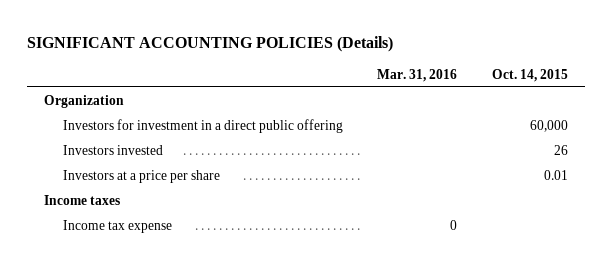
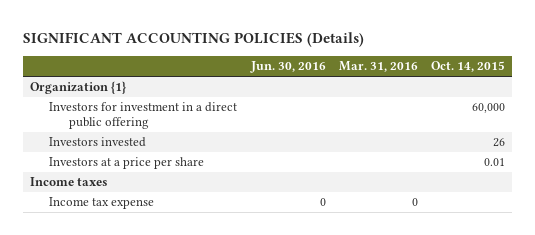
- | Mar. 31, 2016 | Oct. 14, 2015
+ | Jun. 30, 2016 | Mar. 31, 2016 | Oct. 14, 2015
- Organization
+ Organization {1}

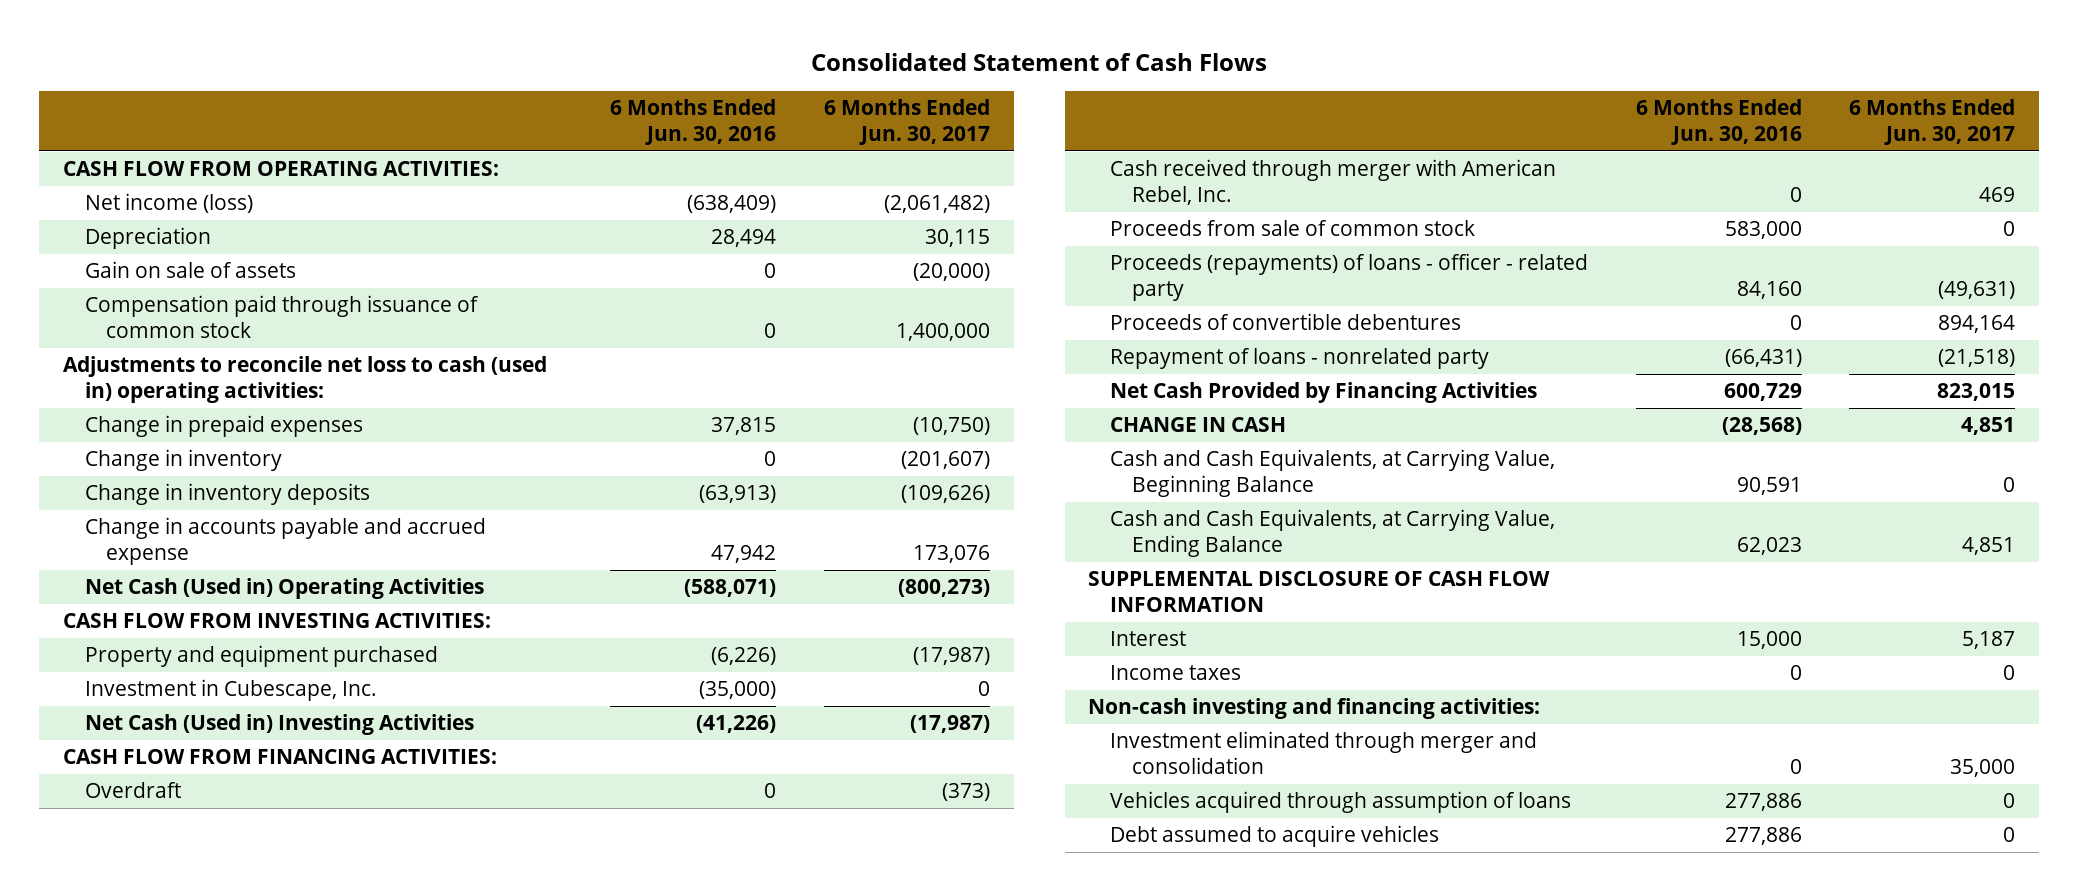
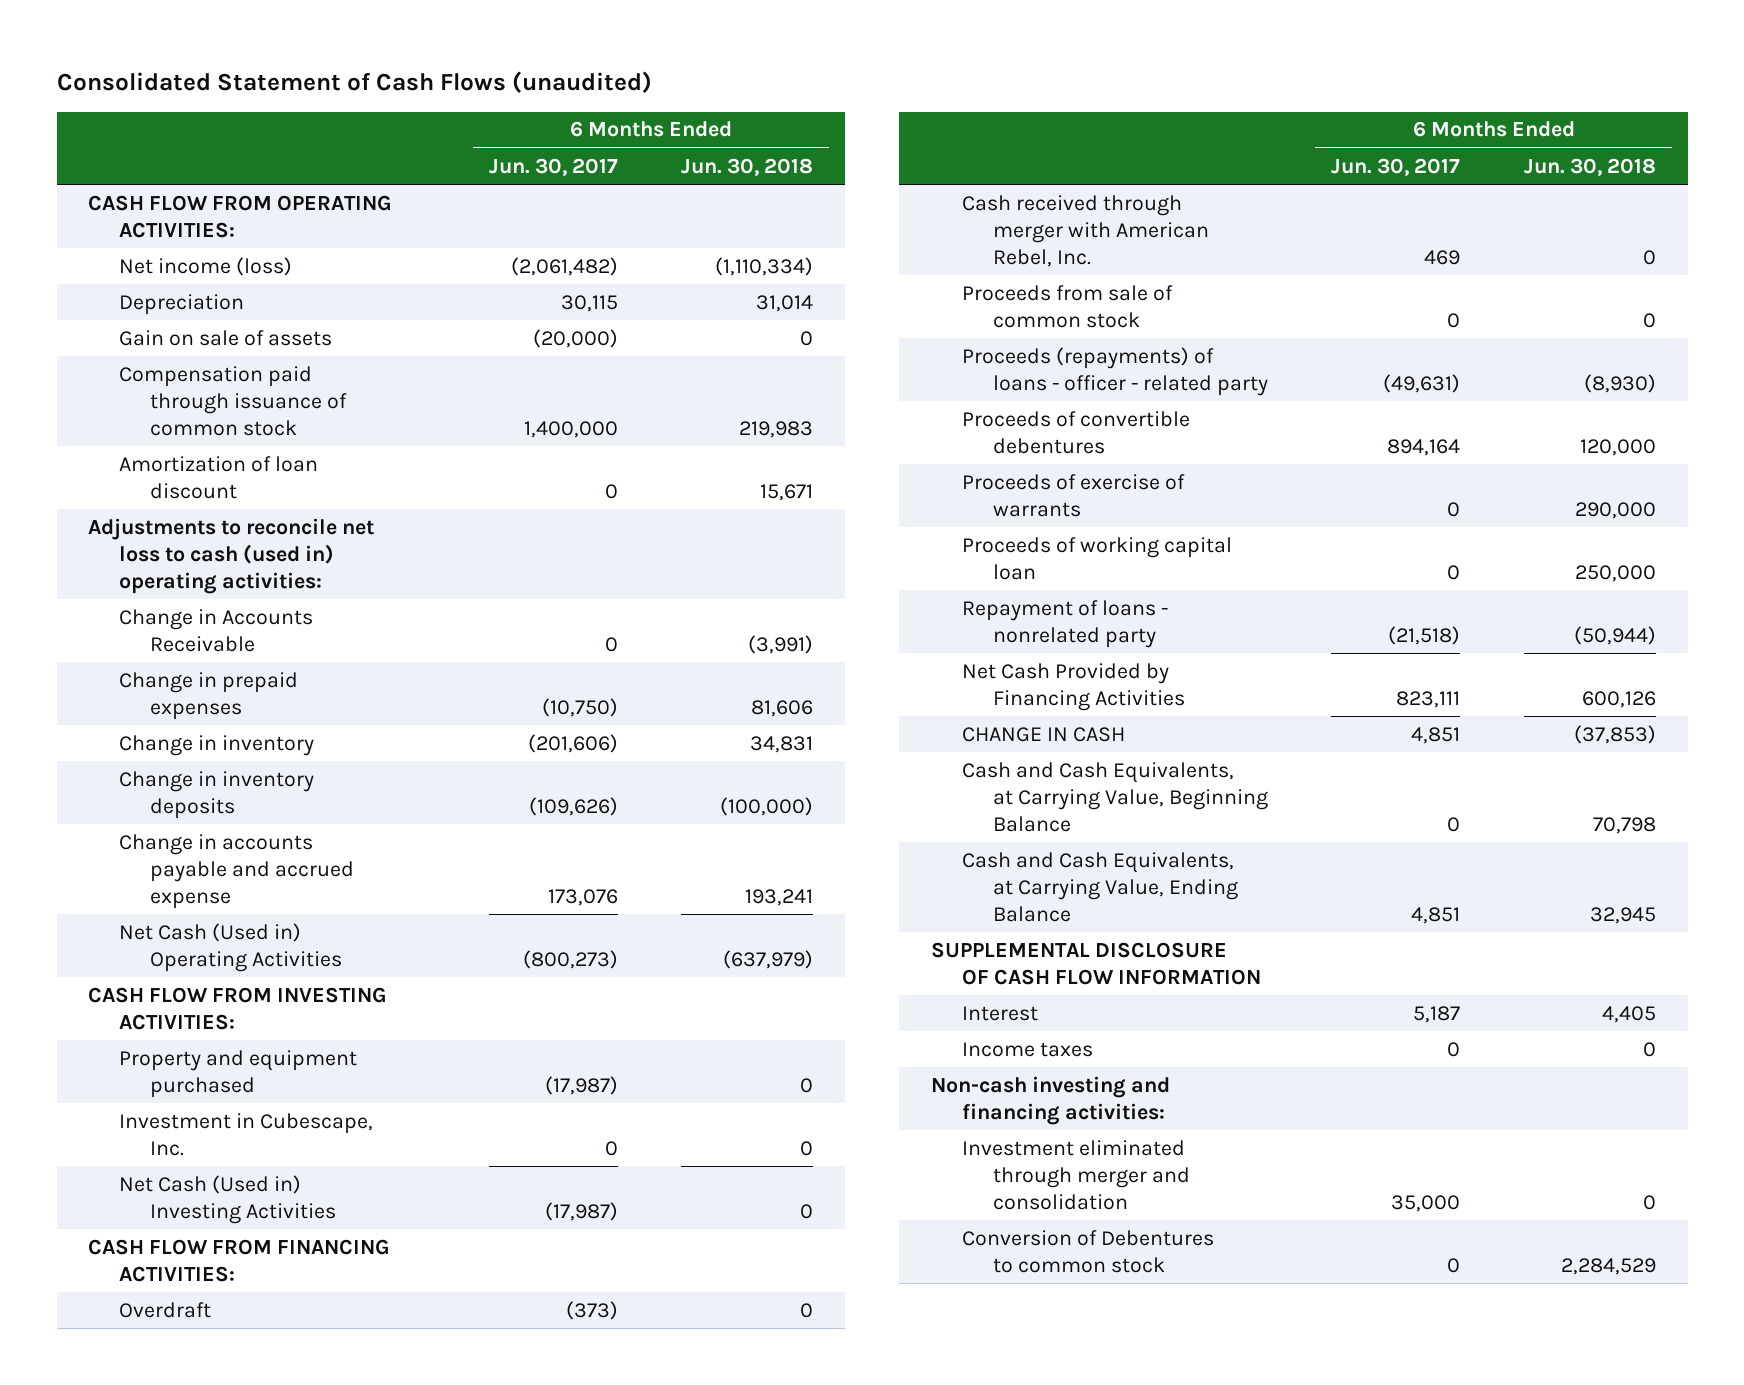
- Consolidated Statement of Cash Flows
+ Consolidated Statement of Cash Flows (unaudited)
- | 6 Months Ended Jun. 30, 2016 | 6 Months Ended Jun. 30, 2017
+ | 6 Months Ended Jun. 30, 2017 | 6 Months Ended Jun. 30, 2018
+ Amortization of loan discount | 0 | 15,671
+ Change in Accounts Receivable | 0 | (3,991)
- Change in inventory | 0 | (201,607)
+ Change in inventory | (201,606) | 34,831
+ Proceeds of exercise of warrants | 0 | 290,000
+ Proceeds of working capital loan | 0 | 250,000
- Net Cash Provided by Financing Activities | 600,729 | 823,015
+ Net Cash Provided by Financing Activities | 823,111 | 600,126
- Vehicles acquired through assumption of loans | 277,886 | 0
- Debt assumed to acquire vehicles | 277,886 | 0
+ Conversion of Debentures to common stock | 0 | 2,284,529

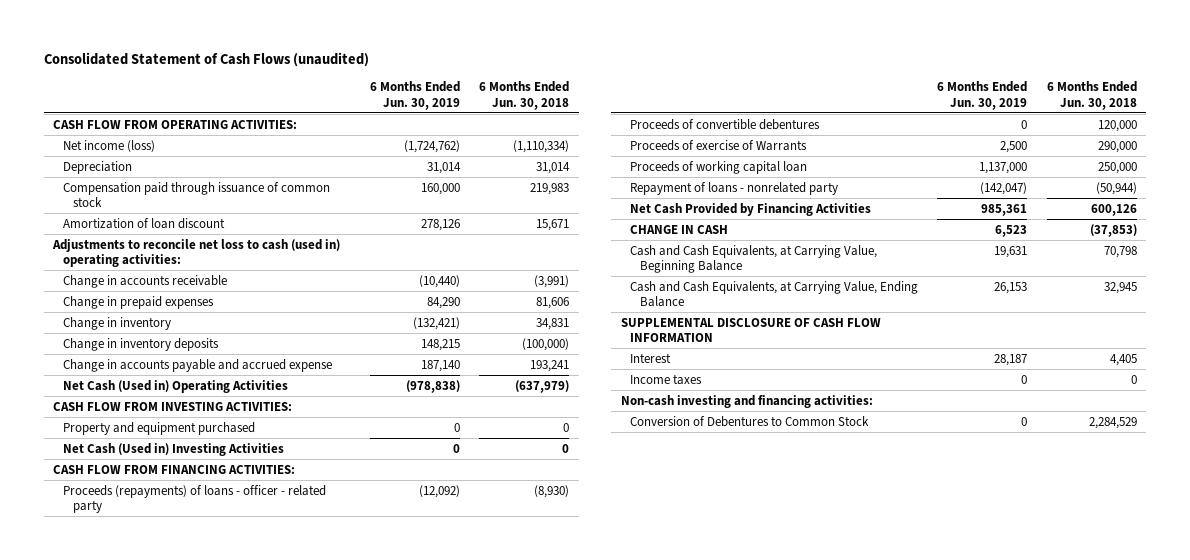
- | 6 Months Ended Jun. 30, 2017 | 6 Months Ended Jun. 30, 2018
+ | 6 Months Ended Jun. 30, 2019 | 6 Months Ended Jun. 30, 2018
- Gain on sale of assets | (20,000) | 0
- Change in Accounts Receivable | 0 | (3,991)
+ Change in accounts receivable | (10,440) | (3,991)
- Investment in Cubescape, Inc. | 0 | 0
- Overdraft | (373) | 0
- Cash received through merger with American Rebel, Inc. | 469 | 0
- Proceeds from sale of common stock | 0 | 0
- Proceeds of exercise of warrants | 0 | 290,000
+ Proceeds of exercise of Warrants | 2,500 | 290,000
- Investment eliminated through merger and consolidation | 35,000 | 0
- Conversion of Debentures to common stock | 0 | 2,284,529
+ Conversion of Debentures to Common Stock | 0 | 2,284,529

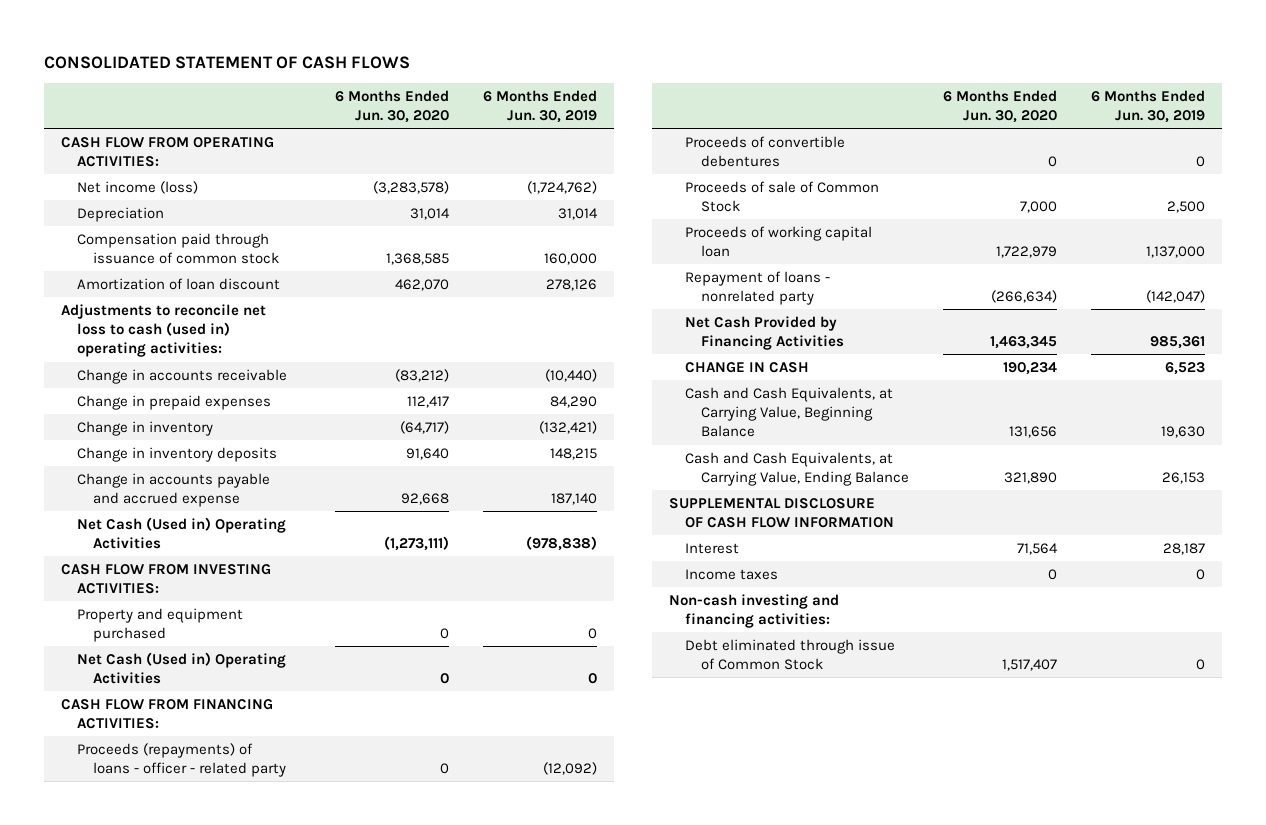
- Consolidated Statement of Cash Flows (unaudited)
+ CONSOLIDATED STATEMENT OF CASH FLOWS
- | 6 Months Ended Jun. 30, 2019 | 6 Months Ended Jun. 30, 2018
+ | 6 Months Ended Jun. 30, 2020 | 6 Months Ended Jun. 30, 2019
- Net Cash (Used in) Investing Activities | 0 | 0
+ Net Cash (Used in) Operating Activities | 0 | 0
- Proceeds of exercise of Warrants | 2,500 | 290,000
+ Proceeds of sale of Common Stock | 7,000 | 2,500
- Cash and Cash Equivalents, at Carrying Value, Beginning Balance | 19,631 | 70,798
+ Cash and Cash Equivalents, at Carrying Value, Beginning Balance | 131,656 | 19,630
- Conversion of Debentures to Common Stock | 0 | 2,284,529
+ Debt eliminated through issue of Common Stock | 1,517,407 | 0

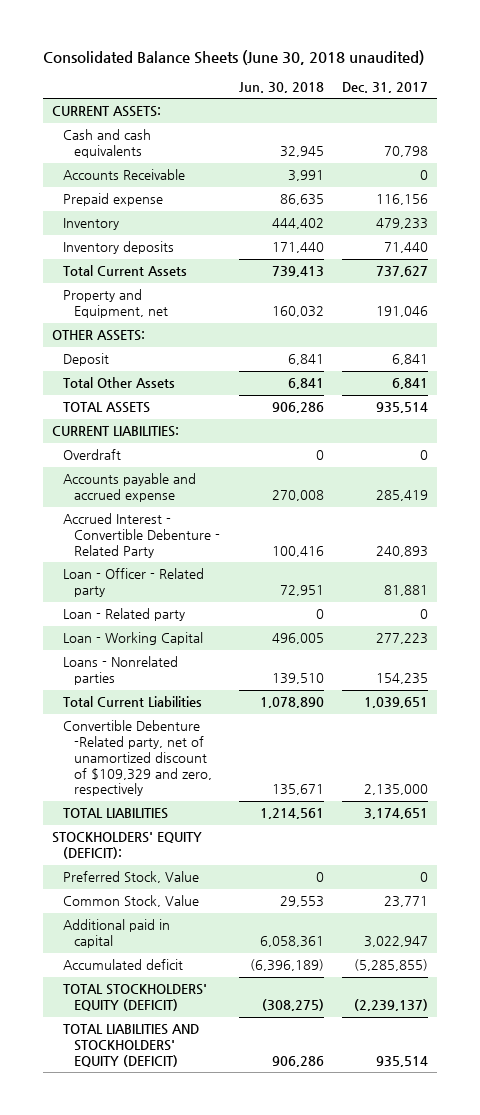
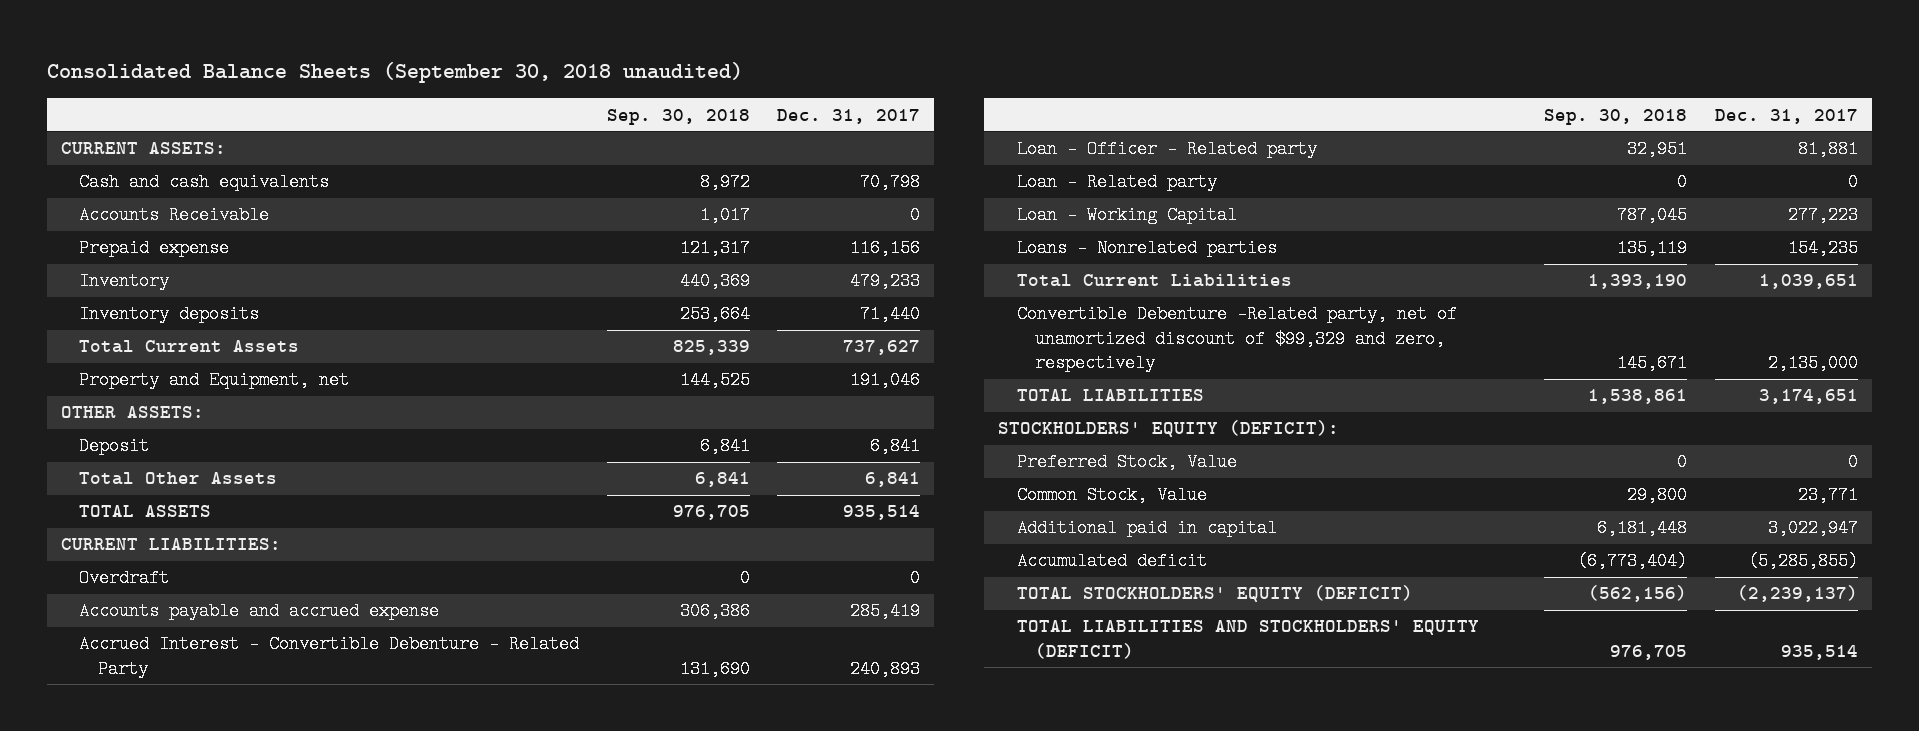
- Consolidated Balance Sheets (June 30, 2018 unaudited)
+ Consolidated Balance Sheets (September 30, 2018 unaudited)
- | Jun. 30, 2018 | Dec. 31, 2017
+ | Sep. 30, 2018 | Dec. 31, 2017
- Convertible Debenture -Related party, net of unamortized discount of $109,329 and zero, respectively | 135,671 | 2,135,000
+ Convertible Debenture -Related party, net of unamortized discount of $99,329 and zero, respectively | 145,671 | 2,135,000

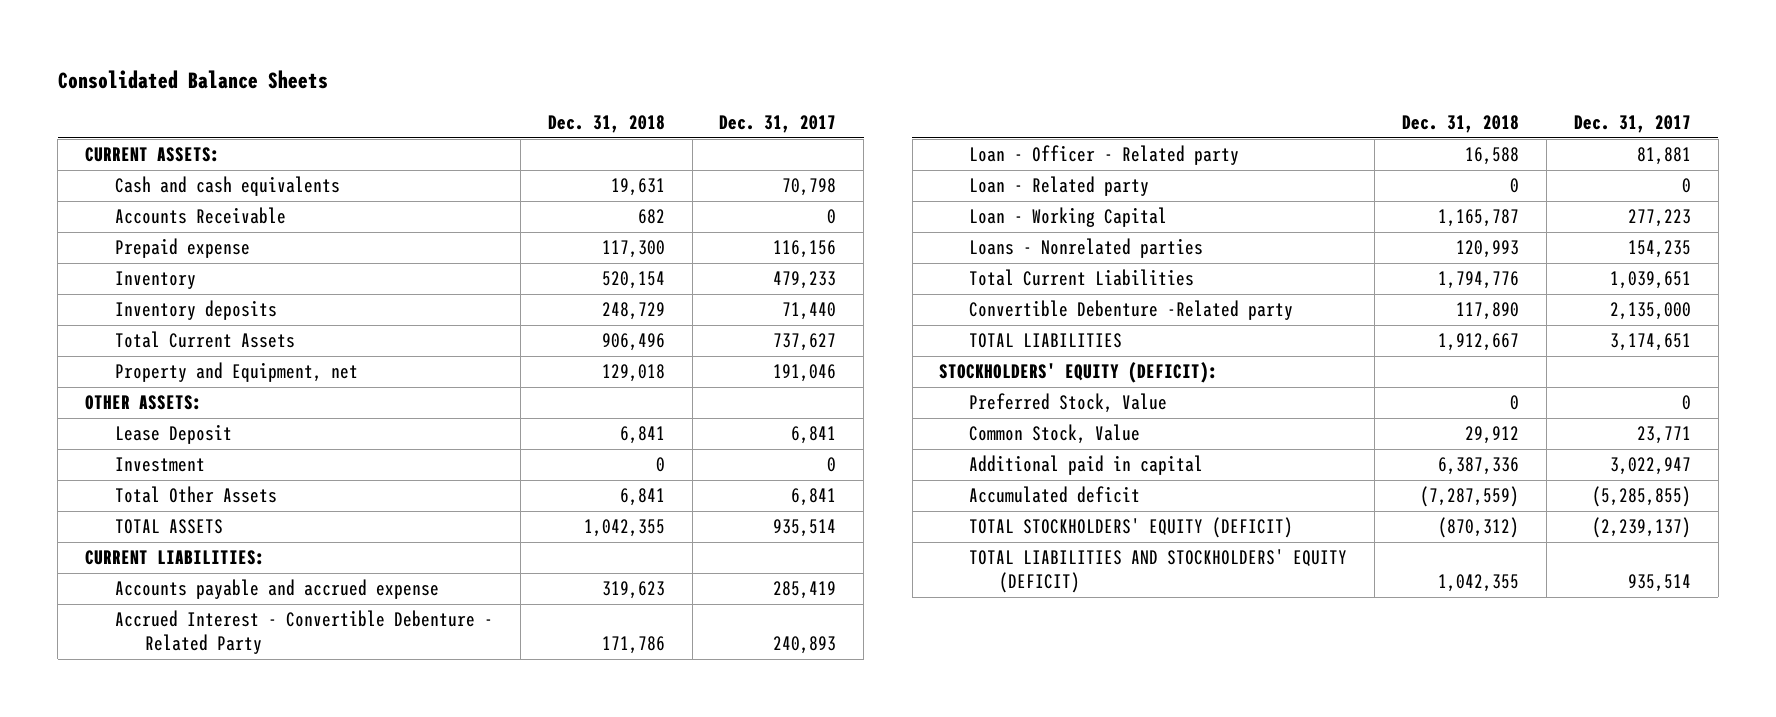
- Consolidated Balance Sheets (September 30, 2018 unaudited)
+ Consolidated Balance Sheets
- | Sep. 30, 2018 | Dec. 31, 2017
+ | Dec. 31, 2018 | Dec. 31, 2017
- Deposit | 6,841 | 6,841
+ Lease Deposit | 6,841 | 6,841
+ Investment | 0 | 0
- Overdraft | 0 | 0
- Convertible Debenture -Related party, net of unamortized discount of $99,329 and zero, respectively | 145,671 | 2,135,000
+ Convertible Debenture -Related party | 117,890 | 2,135,000

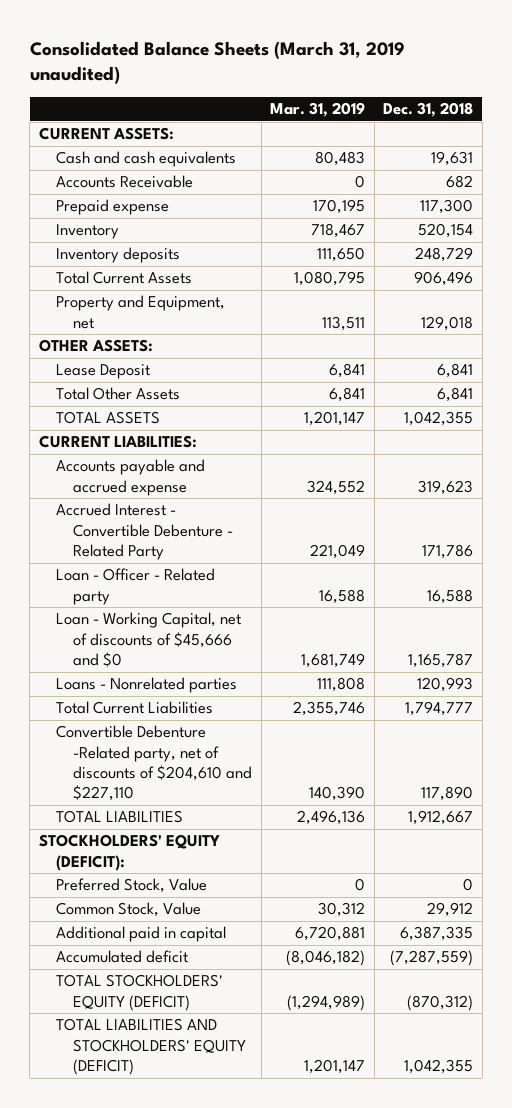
- Consolidated Balance Sheets
+ Consolidated Balance Sheets (March 31, 2019 unaudited)
- | Dec. 31, 2018 | Dec. 31, 2017
+ | Mar. 31, 2019 | Dec. 31, 2018
- Investment | 0 | 0
- Loan - Related party | 0 | 0
- Loan - Working Capital | 1,165,787 | 277,223
+ Loan - Working Capital, net of discounts of $45,666 and $0 | 1,681,749 | 1,165,787
- Total Current Liabilities | 1,794,776 | 1,039,651
- Convertible Debenture -Related party | 117,890 | 2,135,000
+ Total Current Liabilities | 2,355,746 | 1,794,777
+ Convertible Debenture -Related party, net of discounts of $204,610 and $227,110 | 140,390 | 117,890
- Additional paid in capital | 6,387,336 | 3,022,947
+ Additional paid in capital | 6,720,881 | 6,387,335

